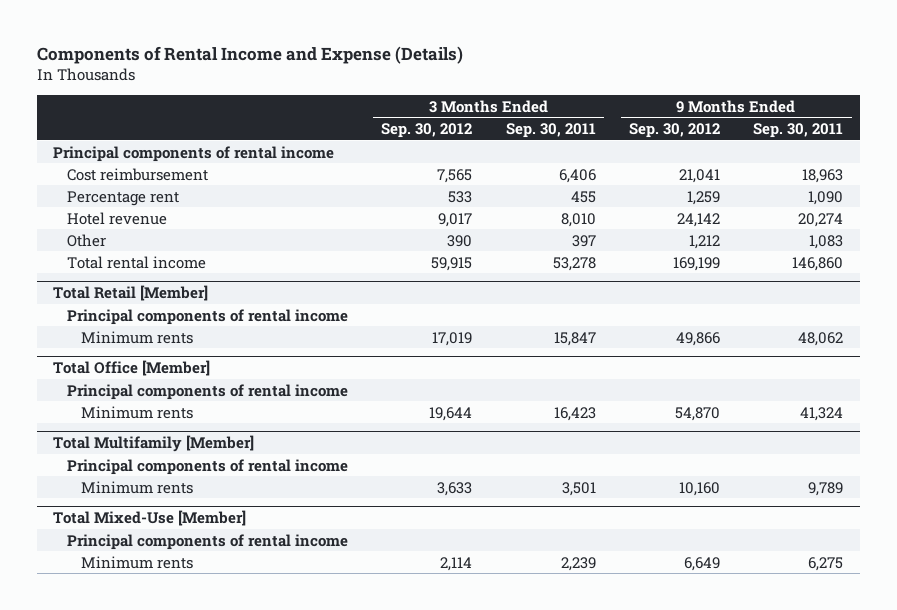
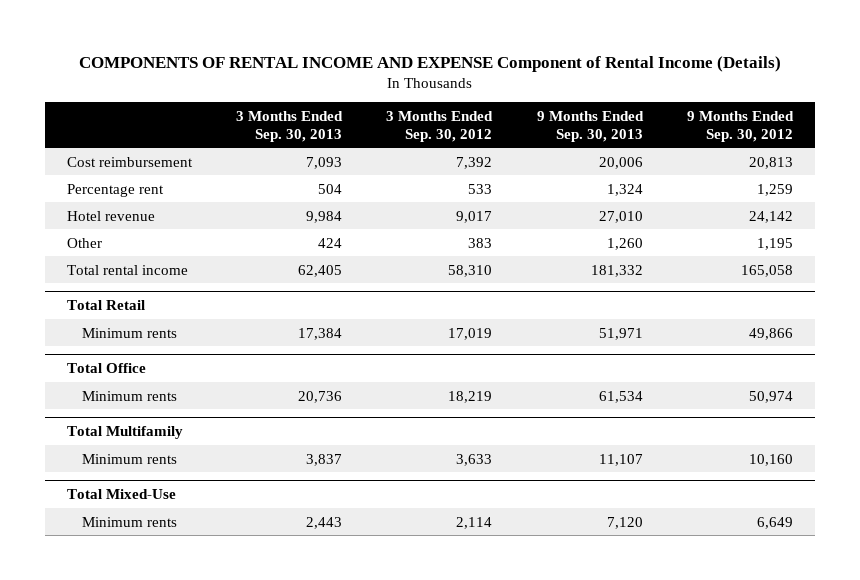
- Components of Rental Income and Expense (Details)
+ COMPONENTS OF RENTAL INCOME AND EXPENSE Component of Rental Income (Details)
- | 3 Months Ended Sep. 30, 2012 | 3 Months Ended Sep. 30, 2011 | 9 Months Ended Sep. 30, 2012 | 9 Months Ended Sep. 30, 2011
+ | 3 Months Ended Sep. 30, 2013 | 3 Months Ended Sep. 30, 2012 | 9 Months Ended Sep. 30, 2013 | 9 Months Ended Sep. 30, 2012
- Principal components of rental income
- Cost reimbursement | 7,565 | 6,406 | 21,041 | 18,963
+ Cost reimbursement | 7,093 | 7,392 | 20,006 | 20,813
- Other | 390 | 397 | 1,212 | 1,083
- Total rental income | 59,915 | 53,278 | 169,199 | 146,860
- Total Retail [Member]
- Principal components of rental income
+ Other | 424 | 383 | 1,260 | 1,195
+ Total rental income | 62,405 | 58,310 | 181,332 | 165,058
+ Total Retail
- Total Office [Member]
- Principal components of rental income
- Minimum rents | 19,644 | 16,423 | 54,870 | 41,324
- Total Multifamily [Member]
- Principal components of rental income
+ Total Office
+ Minimum rents | 20,736 | 18,219 | 61,534 | 50,974
+ Total Multifamily
- Total Mixed-Use [Member]
- Principal components of rental income
+ Total Mixed-Use

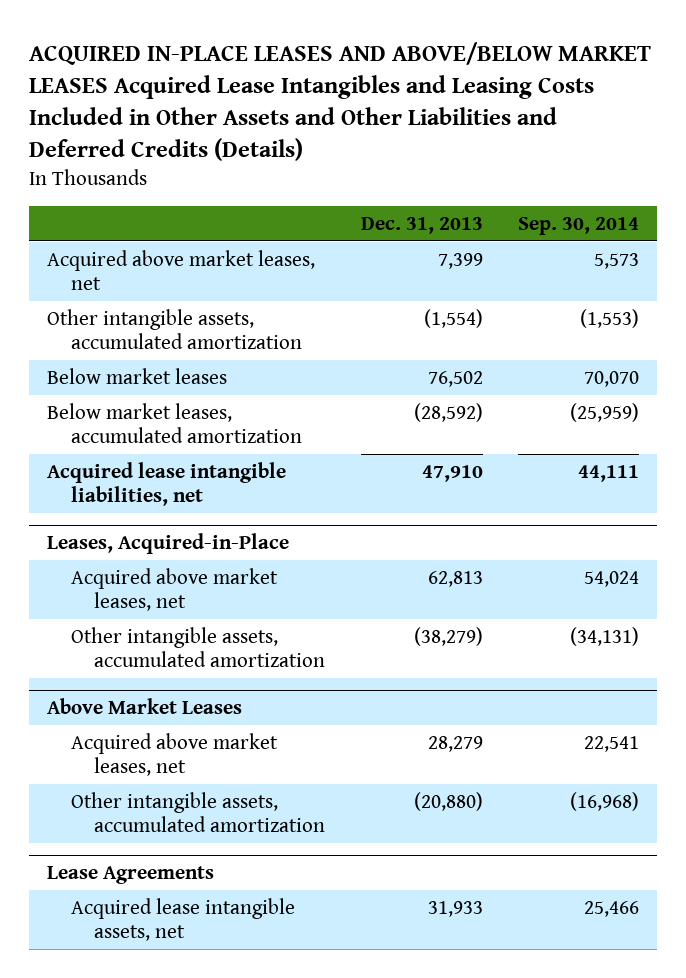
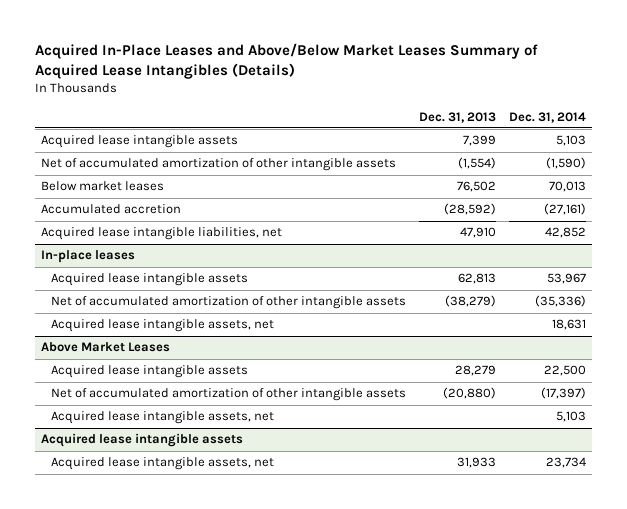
- ACQUIRED IN-PLACE LEASES AND ABOVE/BELOW MARKET LEASES Acquired Lease Intangibles and Leasing Costs Included in Other Assets and Other Liabilities and Deferred Credits (Details)
+ Acquired In-Place Leases and Above/Below Market Leases Summary of Acquired Lease Intangibles (Details)
- | Dec. 31, 2013 | Sep. 30, 2014
+ | Dec. 31, 2013 | Dec. 31, 2014
- Acquired above market leases, net | 7,399 | 5,573
- Other intangible assets, accumulated amortization | (1,554) | (1,553)
+ Acquired lease intangible assets | 7,399 | 5,103
+ Net of accumulated amortization of other intangible assets | (1,554) | (1,590)
- Below market leases, accumulated amortization | (28,592) | (25,959)
+ Accumulated accretion | (28,592) | (27,161)
- Leases, Acquired-in-Place
- Acquired above market leases, net | 62,813 | 54,024
- Other intangible assets, accumulated amortization | (38,279) | (34,131)
+ In-place leases
+ Acquired lease intangible assets | 62,813 | 53,967
+ Net of accumulated amortization of other intangible assets | (38,279) | (35,336)
+ Acquired lease intangible assets, net | | 18,631
@ Above Market Leases
- Acquired above market leases, net | 28,279 | 22,541
- Other intangible assets, accumulated amortization | (20,880) | (16,968)
- Lease Agreements
@ Above Market Leases
+ Acquired lease intangible assets | 28,279 | 22,500
+ Net of accumulated amortization of other intangible assets | (20,880) | (17,397)
+ Acquired lease intangible assets, net | | 5,103
+ Acquired lease intangible assets

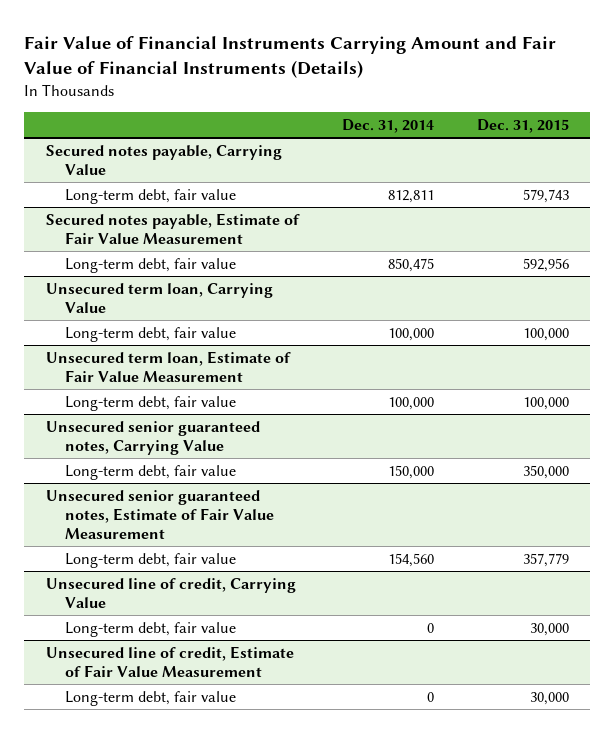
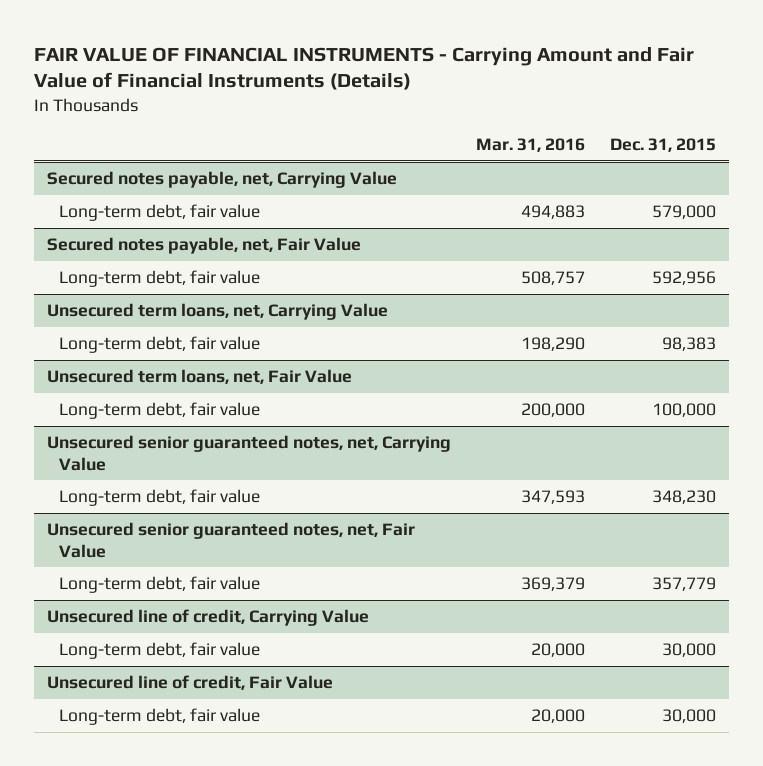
- Fair Value of Financial Instruments Carrying Amount and Fair Value of Financial Instruments (Details)
+ FAIR VALUE OF FINANCIAL INSTRUMENTS - Carrying Amount and Fair Value of Financial Instruments (Details)
- | Dec. 31, 2014 | Dec. 31, 2015
+ | Mar. 31, 2016 | Dec. 31, 2015
- Secured notes payable, Carrying Value
- Long-term debt, fair value | 812,811 | 579,743
- Secured notes payable, Estimate of Fair Value Measurement
+ Secured notes payable, net, Carrying Value
+ Long-term debt, fair value | 494,883 | 579,000
+ Secured notes payable, net, Fair Value
- Unsecured term loan, Carrying Value
- Long-term debt, fair value | 100,000 | 100,000
- Unsecured term loan, Estimate of Fair Value Measurement
+ Unsecured term loans, net, Carrying Value
+ Long-term debt, fair value | 198,290 | 98,383
+ Unsecured term loans, net, Fair Value
- Unsecured senior guaranteed notes, Carrying Value
- Long-term debt, fair value | 150,000 | 350,000
- Unsecured senior guaranteed notes, Estimate of Fair Value Measurement
+ Unsecured senior guaranteed notes, net, Carrying Value
+ Long-term debt, fair value | 347,593 | 348,230
+ Unsecured senior guaranteed notes, net, Fair Value
- Unsecured line of credit, Estimate of Fair Value Measurement
+ Unsecured line of credit, Fair Value

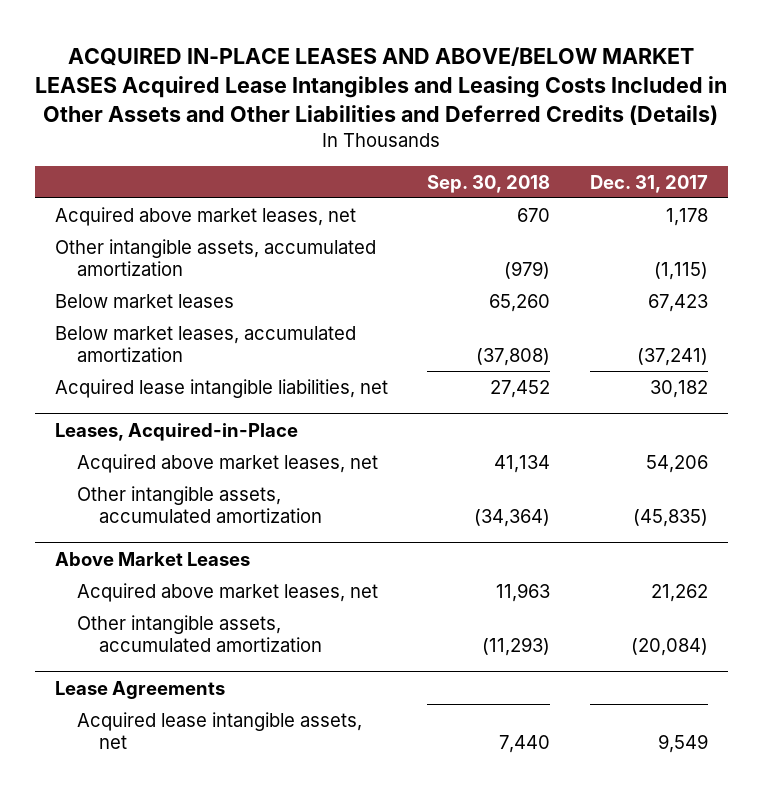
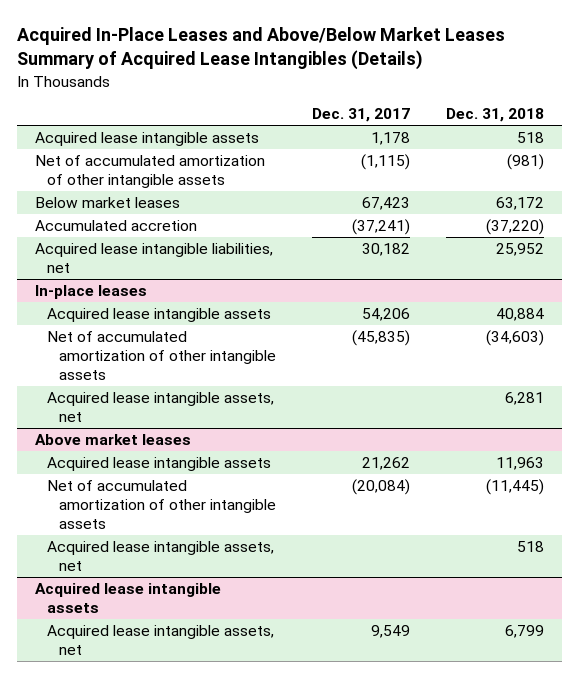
- ACQUIRED IN-PLACE LEASES AND ABOVE/BELOW MARKET LEASES Acquired Lease Intangibles and Leasing Costs Included in Other Assets and Other Liabilities and Deferred Credits (Details)
+ Acquired In-Place Leases and Above/Below Market Leases Summary of Acquired Lease Intangibles (Details)
- | Sep. 30, 2018 | Dec. 31, 2017
+ | Dec. 31, 2017 | Dec. 31, 2018
- Acquired above market leases, net | 670 | 1,178
- Other intangible assets, accumulated amortization | (979) | (1,115)
+ Acquired lease intangible assets | 1,178 | 518
+ Net of accumulated amortization of other intangible assets | (1,115) | (981)
- Below market leases, accumulated amortization | (37,808) | (37,241)
+ Accumulated accretion | (37,241) | (37,220)
- Leases, Acquired-in-Place
- Acquired above market leases, net | 41,134 | 54,206
- Other intangible assets, accumulated amortization | (34,364) | (45,835)
- Above Market Leases
- Acquired above market leases, net | 11,963 | 21,262
- Other intangible assets, accumulated amortization | (11,293) | (20,084)
- Lease Agreements
+ In-place leases
+ Acquired lease intangible assets | 54,206 | 40,884
+ Net of accumulated amortization of other intangible assets | (45,835) | (34,603)
+ Acquired lease intangible assets, net | | 6,281
+ Above market leases
+ Acquired lease intangible assets | 21,262 | 11,963
+ Net of accumulated amortization of other intangible assets | (20,084) | (11,445)
+ Acquired lease intangible assets, net | | 518
+ Acquired lease intangible assets

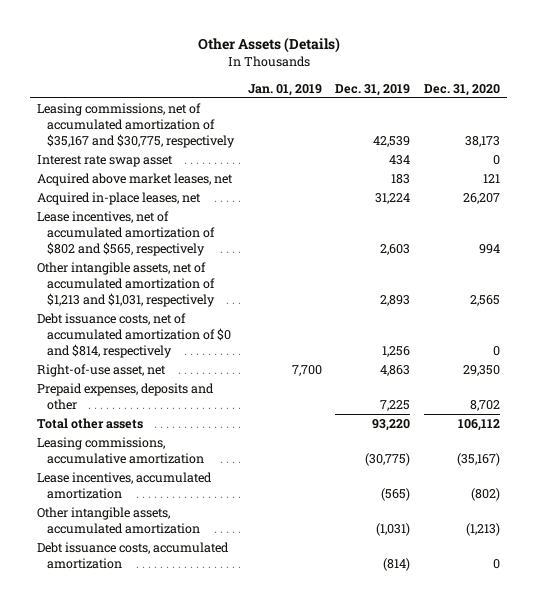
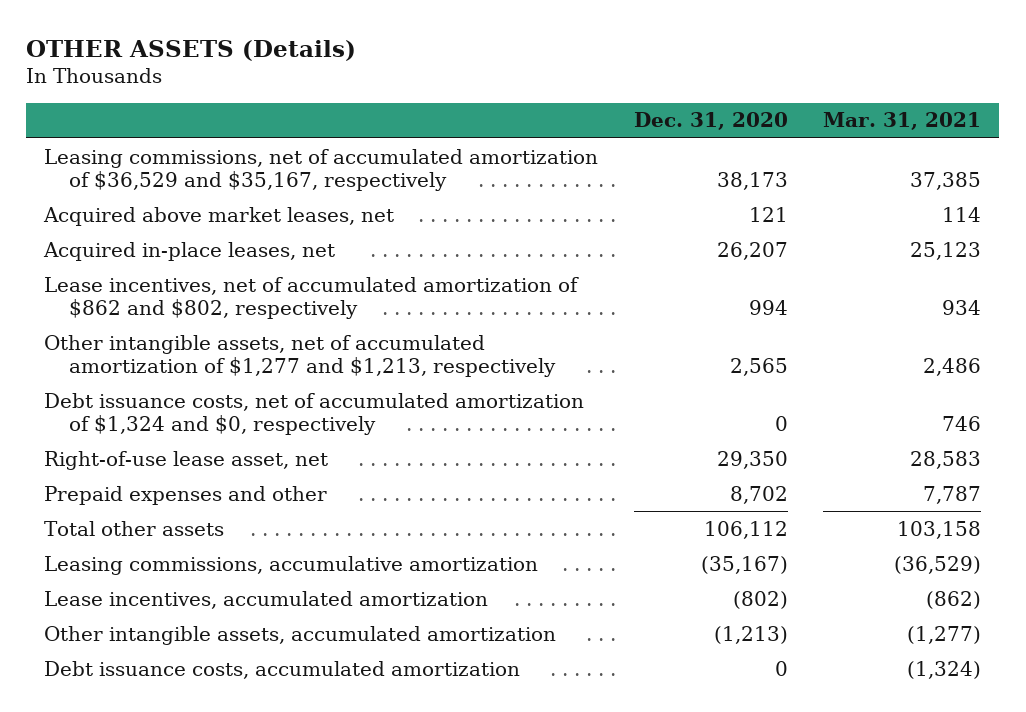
- Other Assets (Details)
+ OTHER ASSETS (Details)
- | Jan. 01, 2019 | Dec. 31, 2019 | Dec. 31, 2020
+ | Dec. 31, 2020 | Mar. 31, 2021
- Leasing commissions, net of accumulated amortization of $35,167 and $30,775, respectively | | 42,539 | 38,173
- Interest rate swap asset | | 434 | 0
+ Leasing commissions, net of accumulated amortization of $36,529 and $35,167, respectively | 38,173 | 37,385
- Lease incentives, net of accumulated amortization of $802 and $565, respectively | | 2,603 | 994
- Other intangible assets, net of accumulated amortization of $1,213 and $1,031, respectively | | 2,893 | 2,565
- Debt issuance costs, net of accumulated amortization of $0 and $814, respectively | | 1,256 | 0
- Right-of-use asset, net | 7,700 | 4,863 | 29,350
- Prepaid expenses, deposits and other | | 7,225 | 8,702
+ Lease incentives, net of accumulated amortization of $862 and $802, respectively | 994 | 934
+ Other intangible assets, net of accumulated amortization of $1,277 and $1,213, respectively | 2,565 | 2,486
+ Debt issuance costs, net of accumulated amortization of $1,324 and $0, respectively | 0 | 746
+ Right-of-use lease asset, net | 29,350 | 28,583
+ Prepaid expenses and other | 8,702 | 7,787

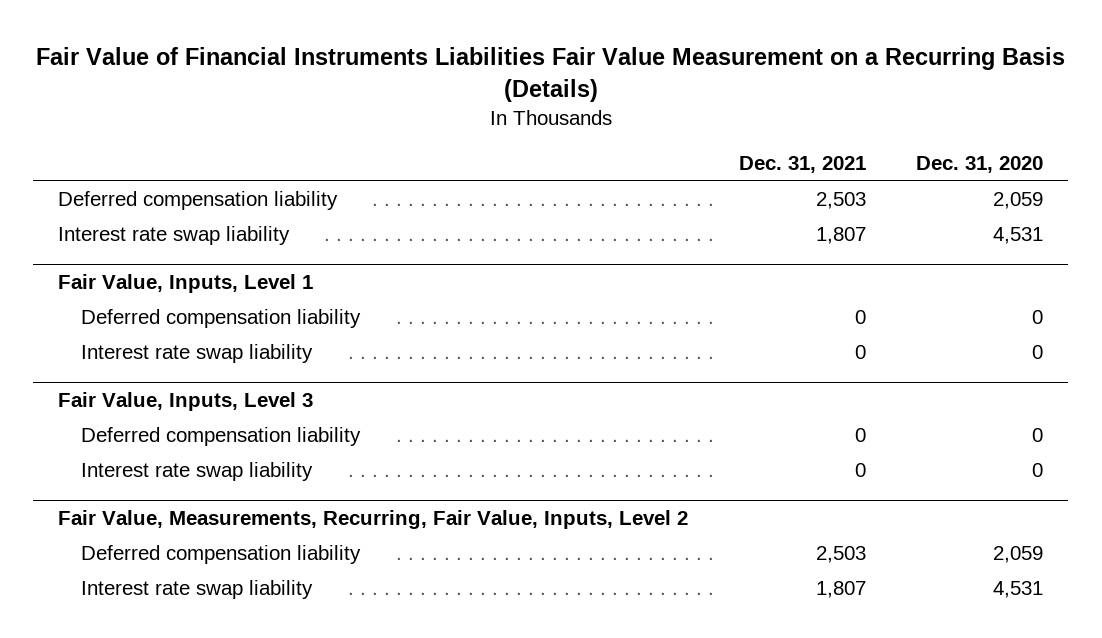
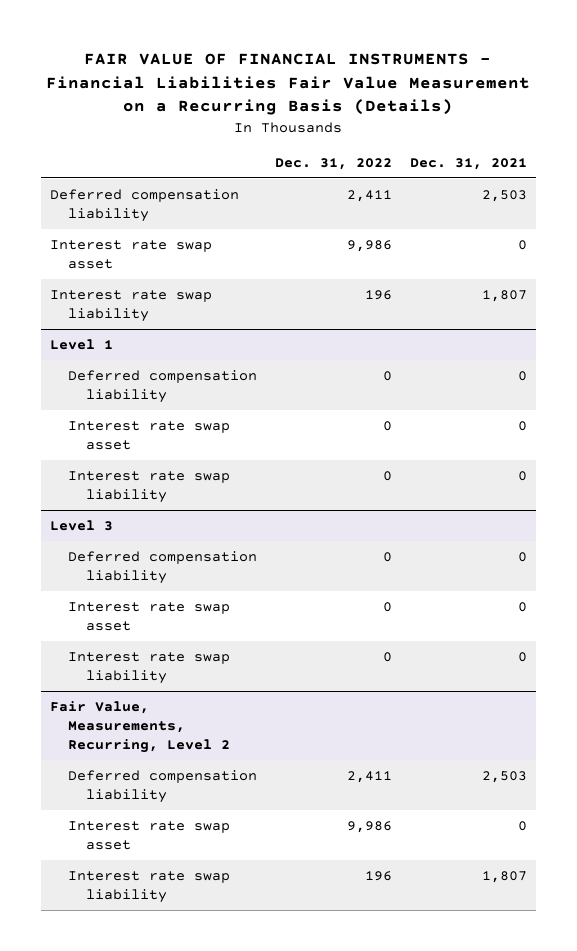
- Fair Value of Financial Instruments Liabilities Fair Value Measurement on a Recurring Basis (Details)
+ FAIR VALUE OF FINANCIAL INSTRUMENTS - Financial Liabilities Fair Value Measurement on a Recurring Basis (Details)
- | Dec. 31, 2021 | Dec. 31, 2020
+ | Dec. 31, 2022 | Dec. 31, 2021
+ Interest rate swap asset | 9,986 | 0
- Fair Value, Inputs, Level 1
+ Level 1
+ Interest rate swap asset | 0 | 0
- Fair Value, Inputs, Level 3
+ Level 3
+ Interest rate swap asset | 0 | 0
- Fair Value, Measurements, Recurring, Fair Value, Inputs, Level 2
+ Fair Value, Measurements, Recurring, Level 2
+ Interest rate swap asset | 9,986 | 0

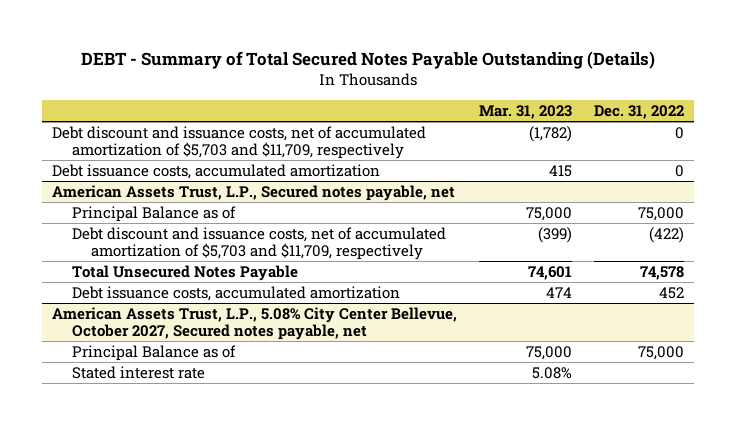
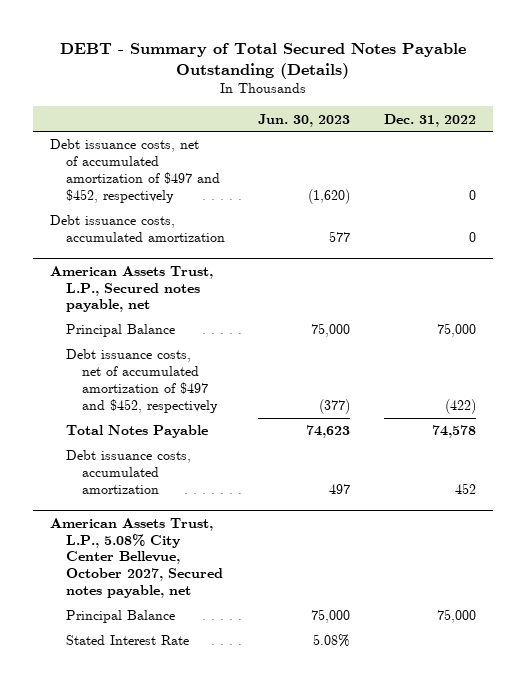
- | Mar. 31, 2023 | Dec. 31, 2022
+ | Jun. 30, 2023 | Dec. 31, 2022
- Debt discount and issuance costs, net of accumulated amortization of $5,703 and $11,709, respectively | (1,782) | 0
+ Debt issuance costs, net of accumulated amortization of $497 and $452, respectively | (1,620) | 0
@ American Assets Trust, L.P., Secured notes payable, net
- Principal Balance as of | 75,000 | 75,000
- Debt discount and issuance costs, net of accumulated amortization of $5,703 and $11,709, respectively | (399) | (422)
- Total Unsecured Notes Payable | 74,601 | 74,578
+ Principal Balance | 75,000 | 75,000
+ Debt issuance costs, net of accumulated amortization of $497 and $452, respectively | (377) | (422)
+ Total Notes Payable | 74,623 | 74,578
@ American Assets Trust, L.P., 5.08% City Center Bellevue, October 2027, Secured notes payable, net
- Principal Balance as of | 75,000 | 75,000
- Stated interest rate | 5.08% |
+ Principal Balance | 75,000 | 75,000
+ Stated Interest Rate | 5.08% |

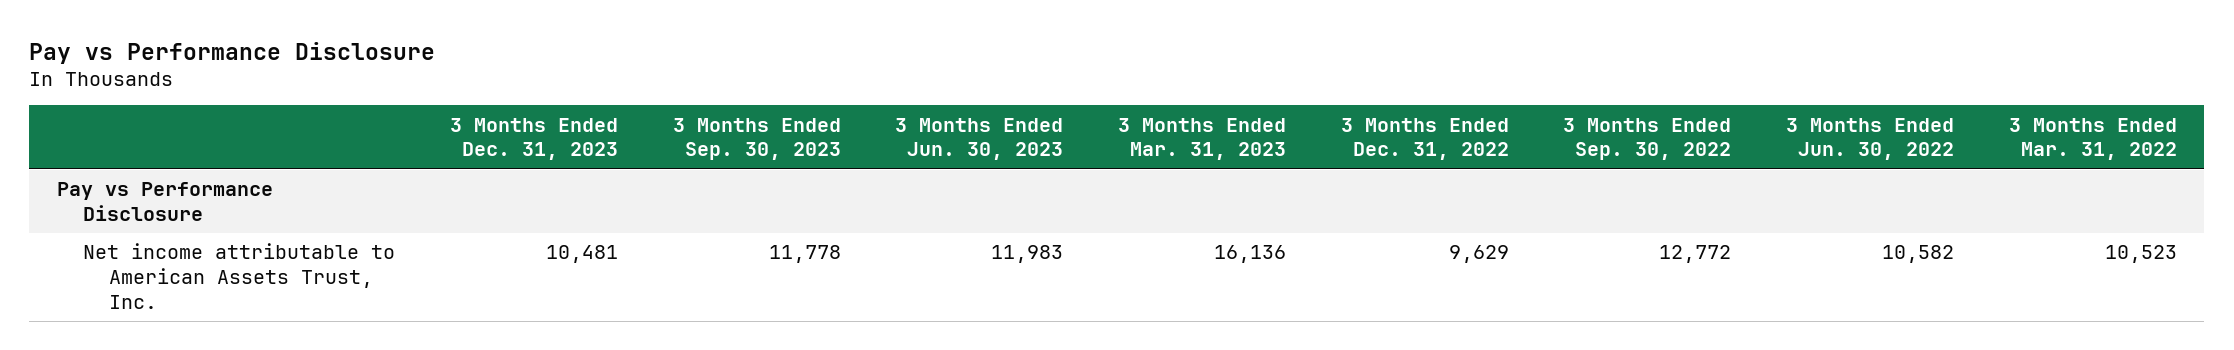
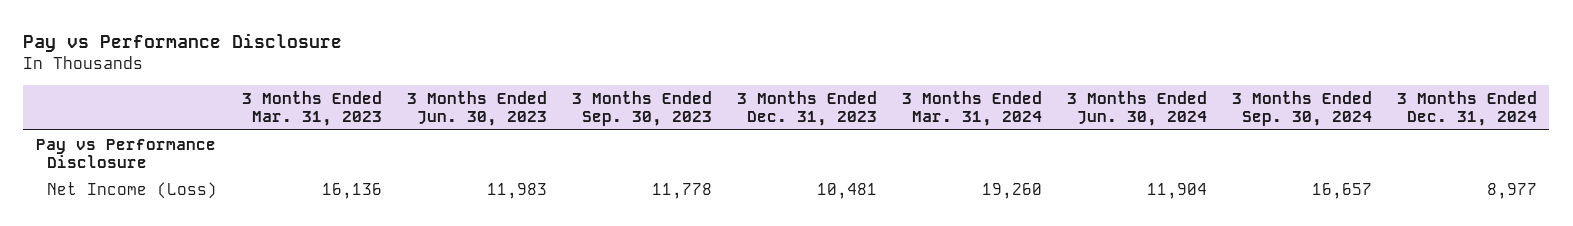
- | 3 Months Ended Dec. 31, 2023 | 3 Months Ended Sep. 30, 2023 | 3 Months Ended Jun. 30, 2023 | 3 Months Ended Mar. 31, 2023 | 3 Months Ended Dec. 31, 2022 | 3 Months Ended Sep. 30, 2022 | 3 Months Ended Jun. 30, 2022 | 3 Months Ended Mar. 31, 2022
+ | 3 Months Ended Mar. 31, 2023 | 3 Months Ended Jun. 30, 2023 | 3 Months Ended Sep. 30, 2023 | 3 Months Ended Dec. 31, 2023 | 3 Months Ended Mar. 31, 2024 | 3 Months Ended Jun. 30, 2024 | 3 Months Ended Sep. 30, 2024 | 3 Months Ended Dec. 31, 2024
- Net income attributable to American Assets Trust, Inc. | 10,481 | 11,778 | 11,983 | 16,136 | 9,629 | 12,772 | 10,582 | 10,523
+ Net Income (Loss) | 16,136 | 11,983 | 11,778 | 10,481 | 19,260 | 11,904 | 16,657 | 8,977

